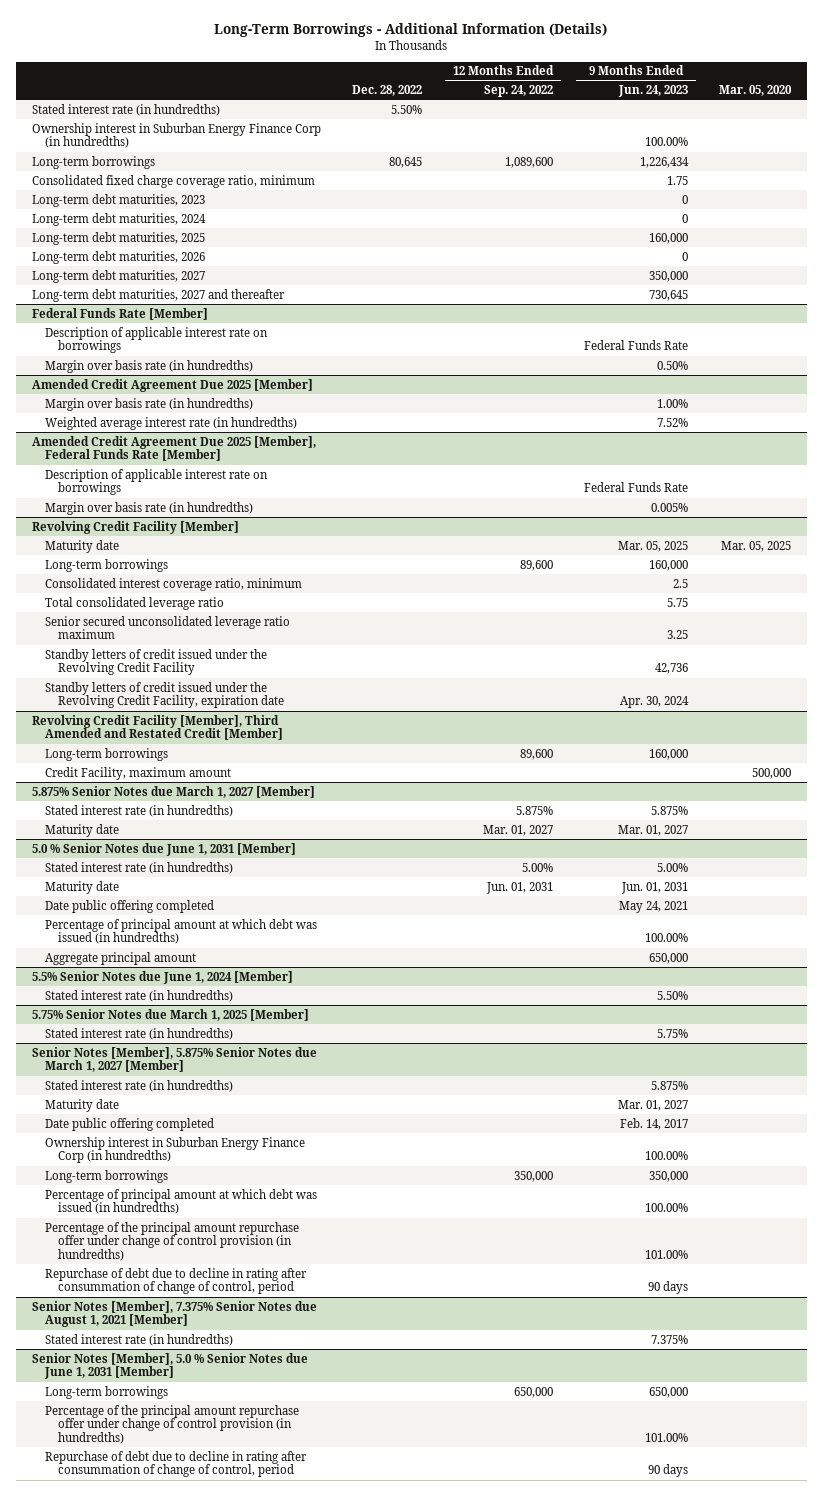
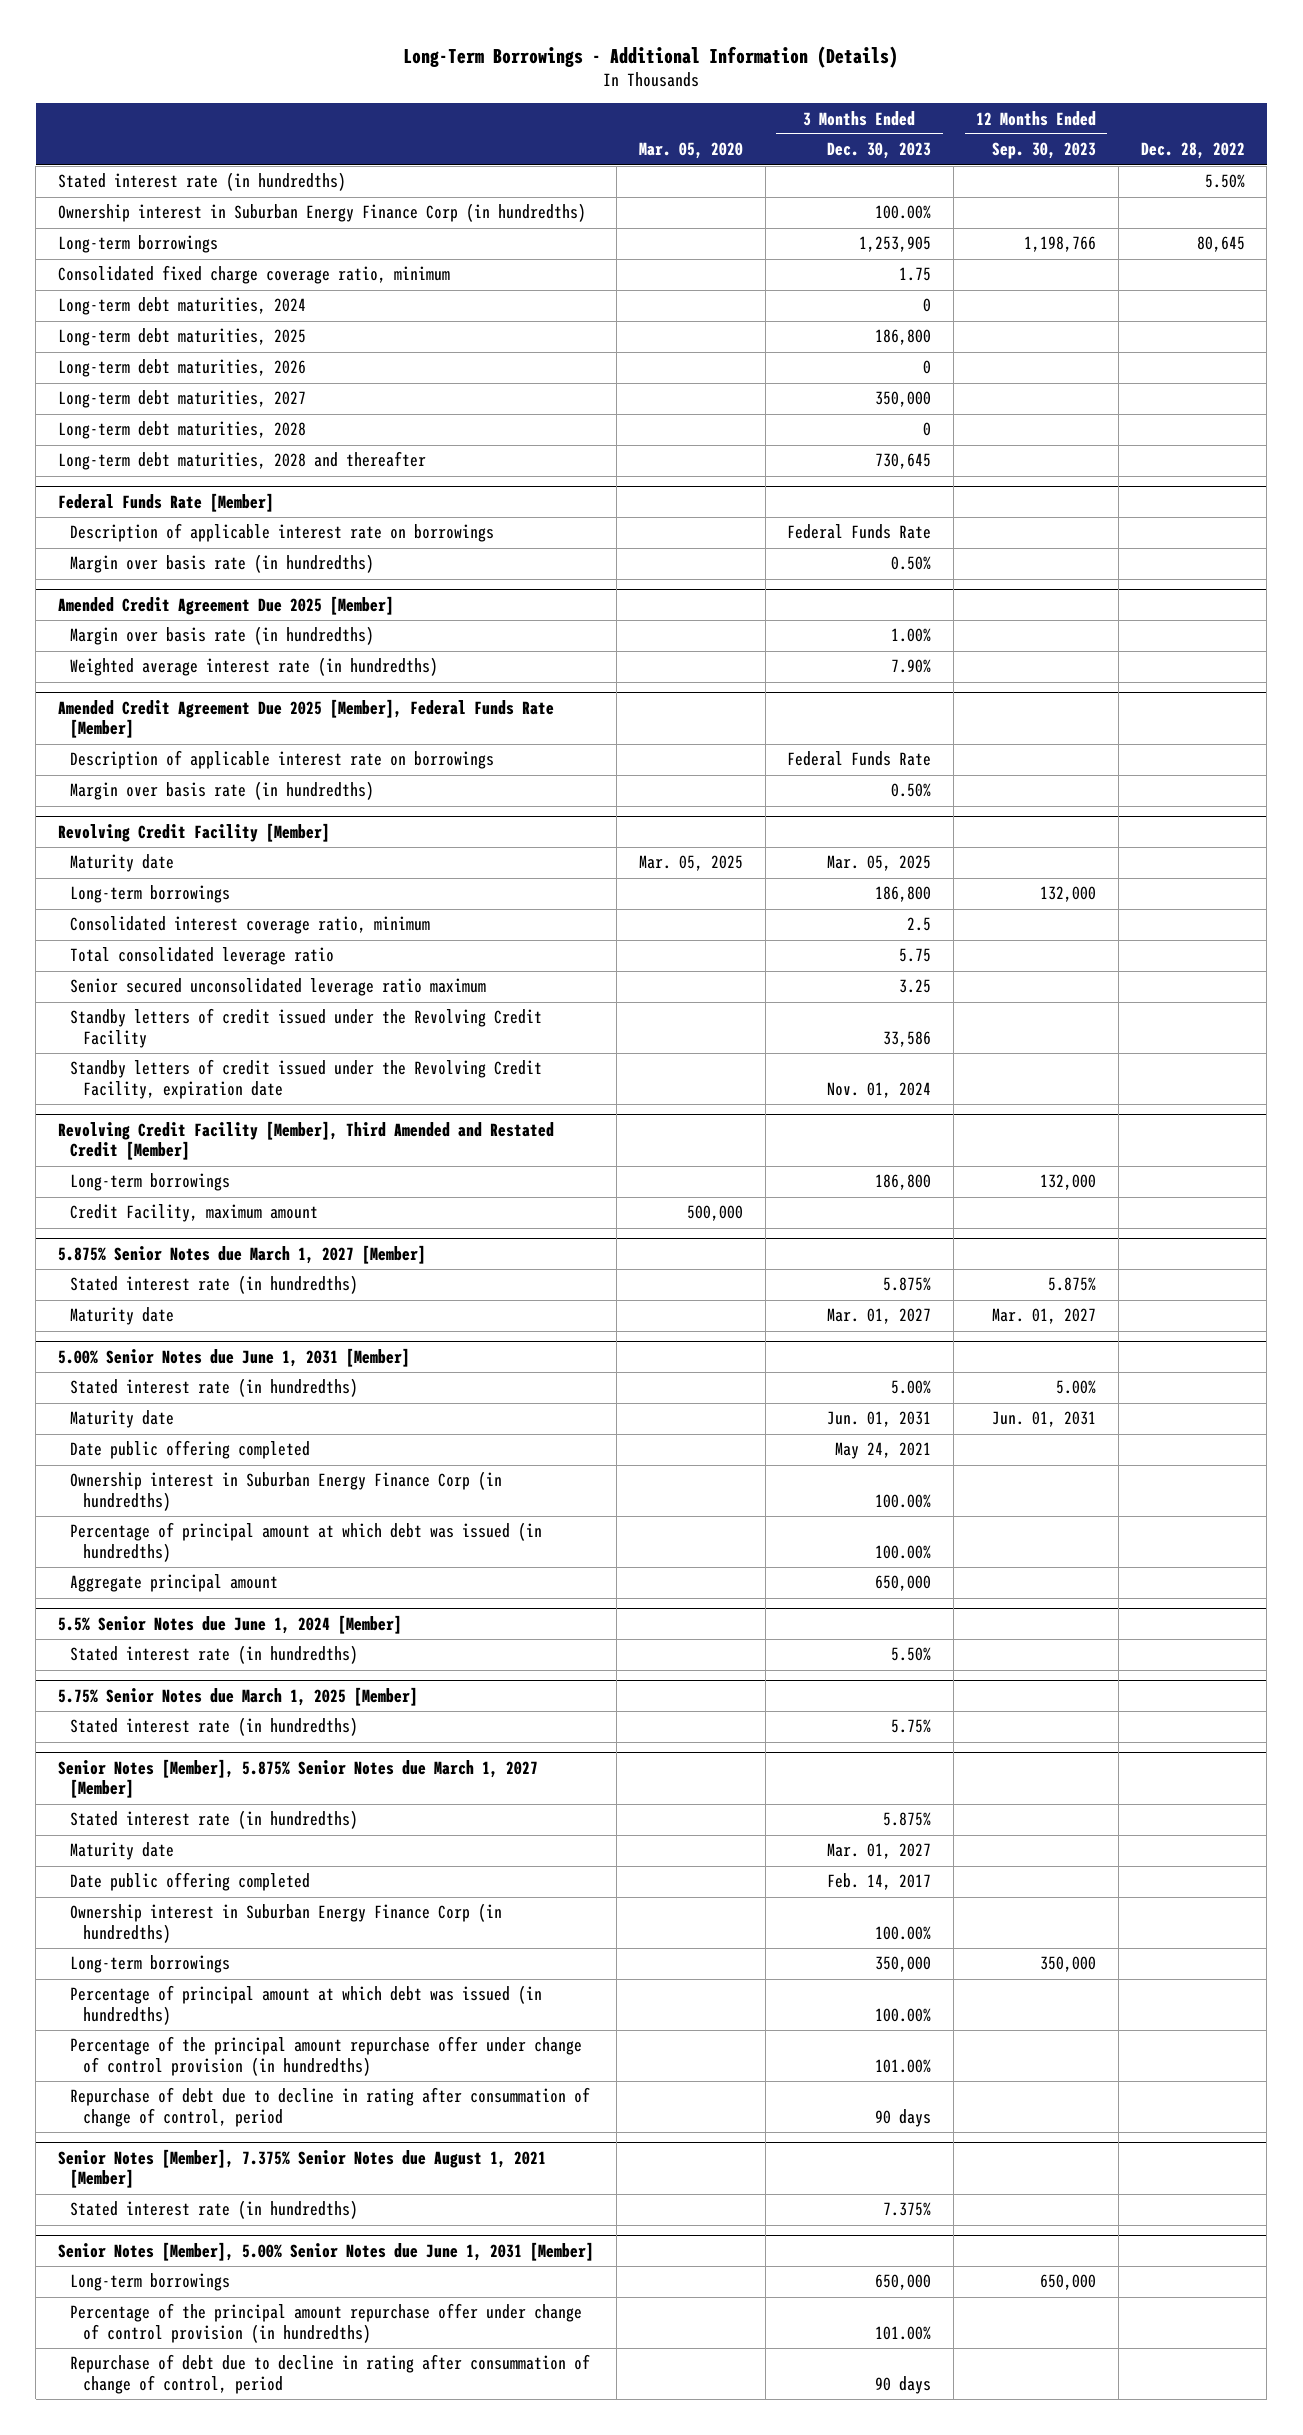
- | Dec. 28, 2022 | 12 Months Ended Sep. 24, 2022 | 9 Months Ended Jun. 24, 2023 | Mar. 05, 2020
+ | Mar. 05, 2020 | 3 Months Ended Dec. 30, 2023 | 12 Months Ended Sep. 30, 2023 | Dec. 28, 2022
- Long-term debt maturities, 2023 | | | 0 |
- Long-term debt maturities, 2027 and thereafter | | | 730,645 |
+ Long-term debt maturities, 2028 | | 0 | |
+ Long-term debt maturities, 2028 and thereafter | | 730,645 | |
- 5.0 % Senior Notes due June 1, 2031 [Member]
+ 5.00% Senior Notes due June 1, 2031 [Member]
+ Ownership interest in Suburban Energy Finance Corp (in hundredths) | | 100.00% | |
- Senior Notes [Member], 5.0 % Senior Notes due June 1, 2031 [Member]
+ Senior Notes [Member], 5.00% Senior Notes due June 1, 2031 [Member]

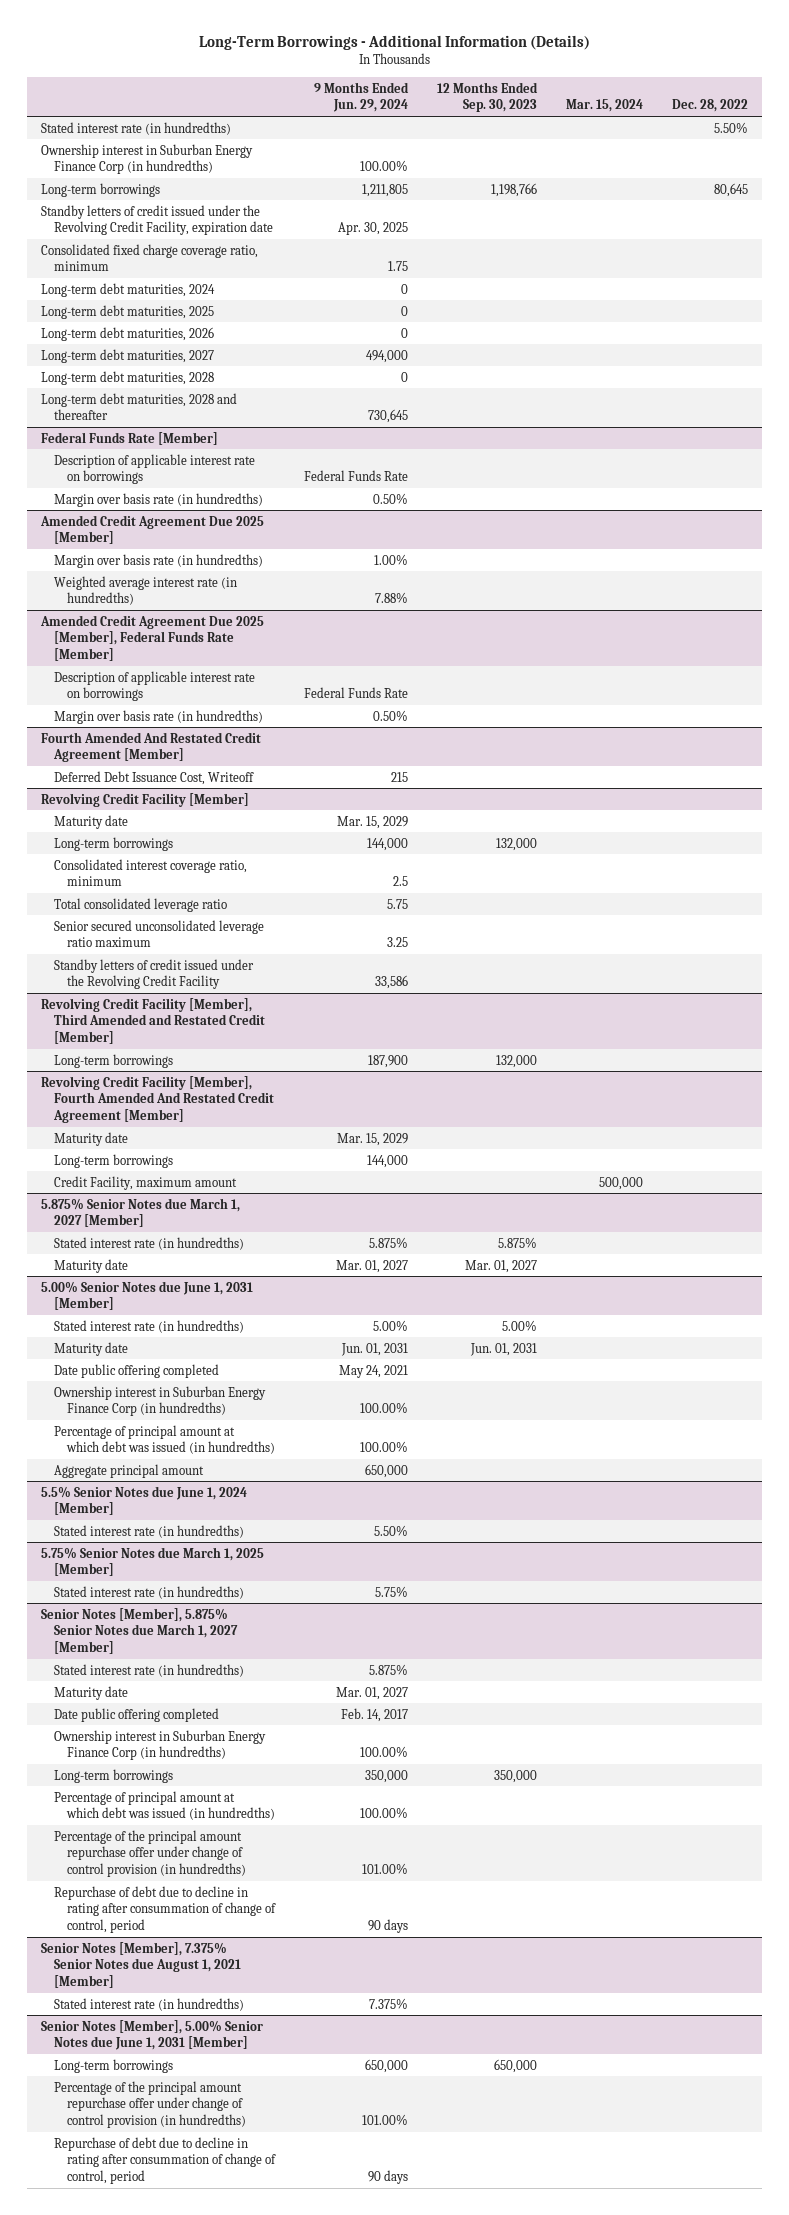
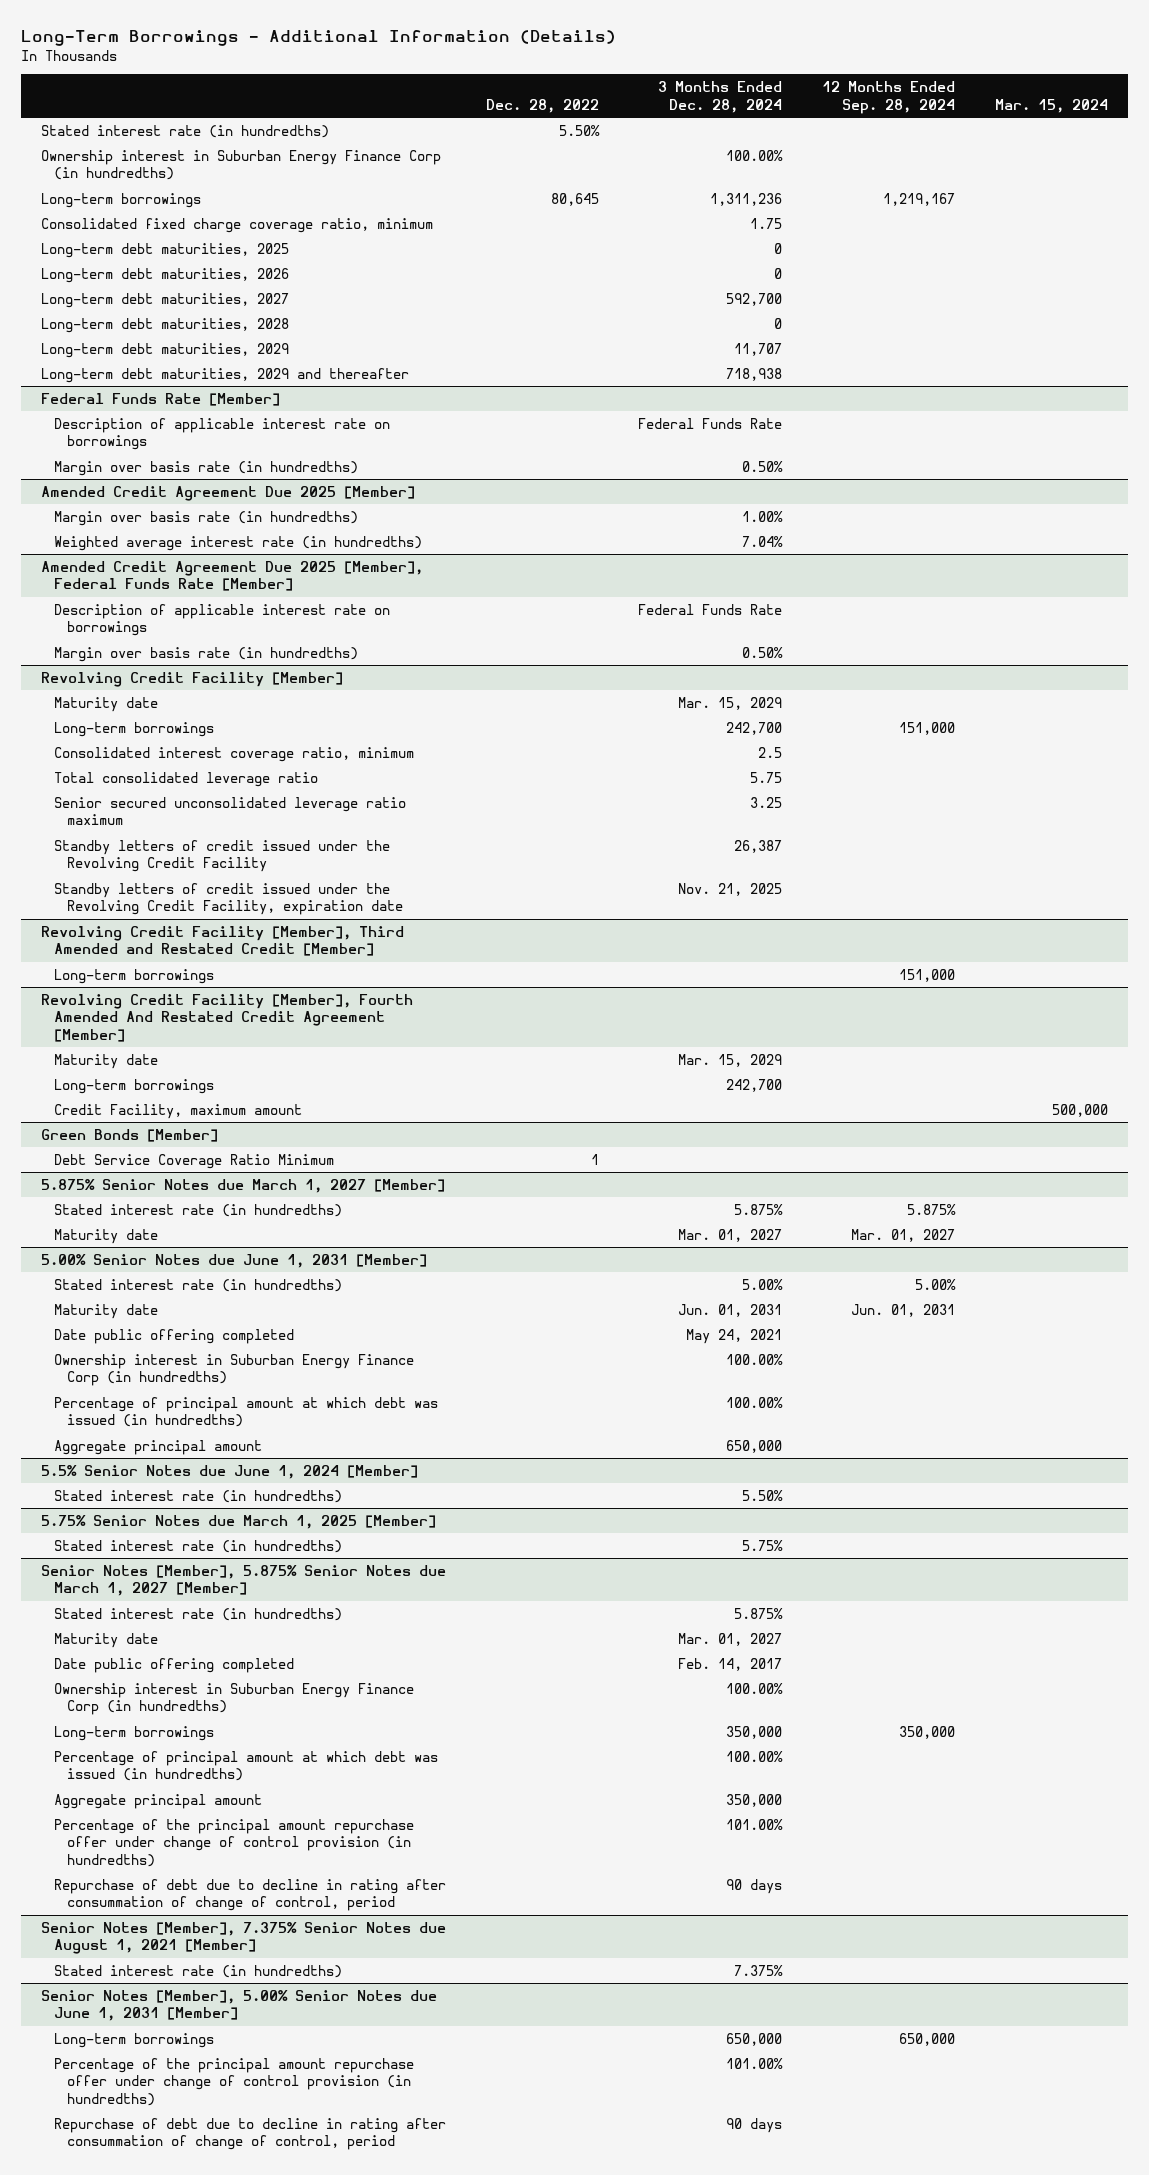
- | 9 Months Ended Jun. 29, 2024 | 12 Months Ended Sep. 30, 2023 | Mar. 15, 2024 | Dec. 28, 2022
+ | Dec. 28, 2022 | 3 Months Ended Dec. 28, 2024 | 12 Months Ended Sep. 28, 2024 | Mar. 15, 2024
- Standby letters of credit issued under the Revolving Credit Facility, expiration date | Apr. 30, 2025 | | |
- Long-term debt maturities, 2024 | 0 | | |
- Long-term debt maturities, 2028 and thereafter | 730,645 | | |
+ Long-term debt maturities, 2029 | | 11,707 | |
+ Long-term debt maturities, 2029 and thereafter | | 718,938 | |
- Fourth Amended And Restated Credit Agreement [Member]
- Deferred Debt Issuance Cost, Writeoff | 215 | | |
@ Revolving Credit Facility [Member]
+ Standby letters of credit issued under the Revolving Credit Facility, expiration date | | Nov. 21, 2025 | |
+ Green Bonds [Member]
+ Debt Service Coverage Ratio Minimum | 1 | | |
@ Senior Notes [Member], 5.875% Senior Notes due March 1, 2027 [Member]
+ Aggregate principal amount | | 350,000 | |

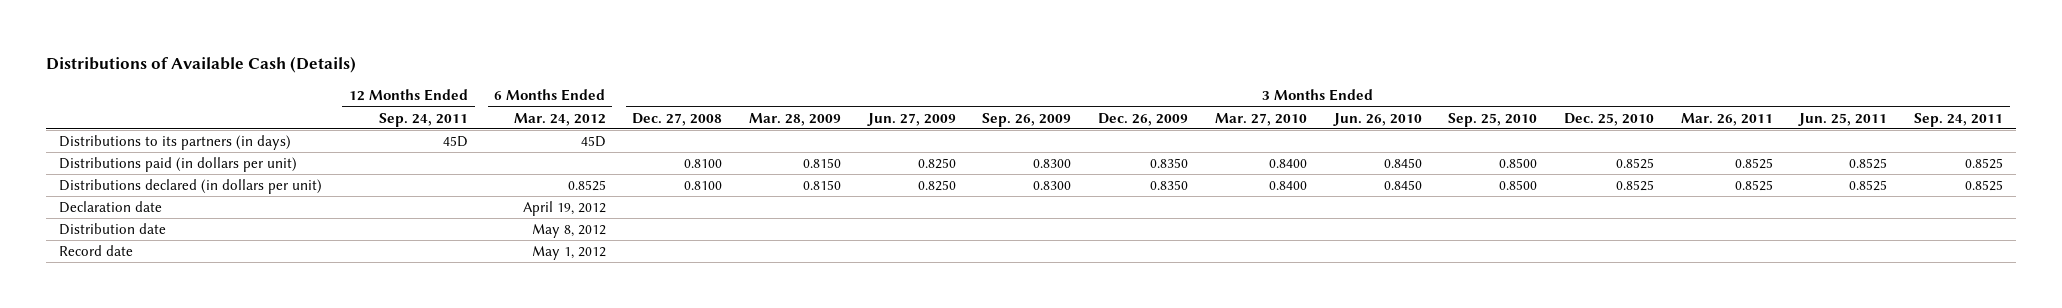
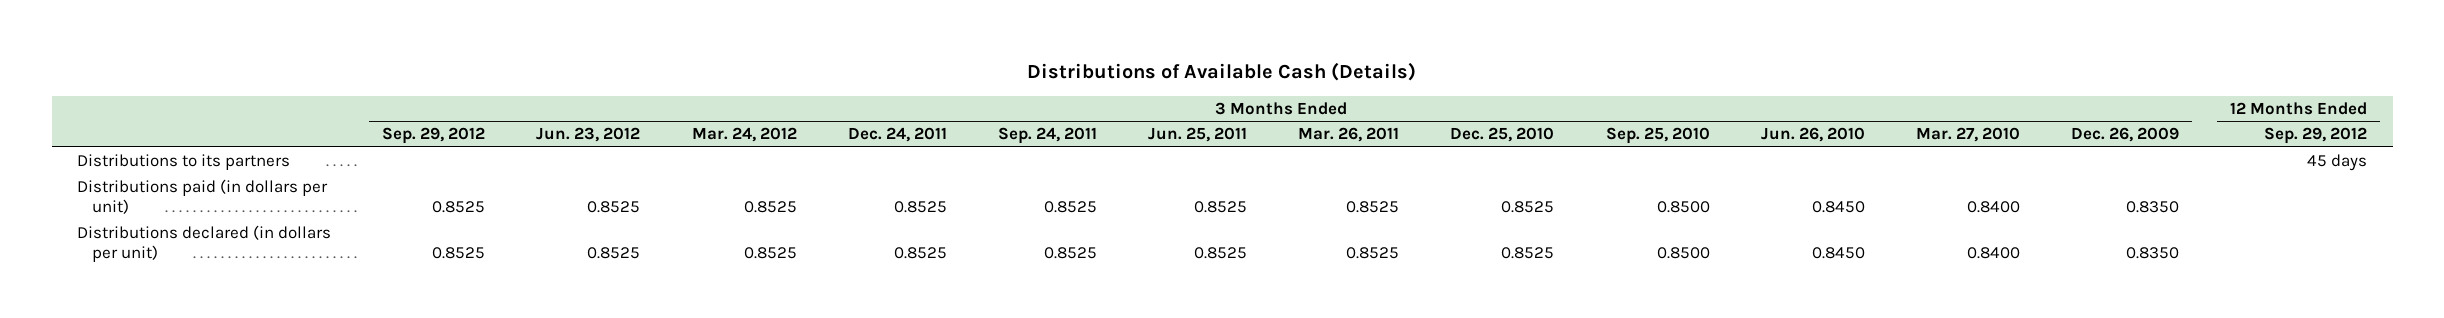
- | 12 Months Ended Sep. 24, 2011 | 6 Months Ended Mar. 24, 2012 | 3 Months Ended Dec. 27, 2008 | 3 Months Ended Mar. 28, 2009 | 3 Months Ended Jun. 27, 2009 | 3 Months Ended Sep. 26, 2009 | 3 Months Ended Dec. 26, 2009 | 3 Months Ended Mar. 27, 2010 | 3 Months Ended Jun. 26, 2010 | 3 Months Ended Sep. 25, 2010 | 3 Months Ended Dec. 25, 2010 | 3 Months Ended Mar. 26, 2011 | 3 Months Ended Jun. 25, 2011 | 3 Months Ended Sep. 24, 2011
+ | 3 Months Ended Sep. 29, 2012 | 3 Months Ended Jun. 23, 2012 | 3 Months Ended Mar. 24, 2012 | 3 Months Ended Dec. 24, 2011 | 3 Months Ended Sep. 24, 2011 | 3 Months Ended Jun. 25, 2011 | 3 Months Ended Mar. 26, 2011 | 3 Months Ended Dec. 25, 2010 | 3 Months Ended Sep. 25, 2010 | 3 Months Ended Jun. 26, 2010 | 3 Months Ended Mar. 27, 2010 | 3 Months Ended Dec. 26, 2009 | 12 Months Ended Sep. 29, 2012
- Distributions to its partners (in days) | 45D | 45D | | | | | | | | | | | |
+ Distributions to its partners | | | | | | | | | | | | | 45 days
- Declaration date | | April 19, 2012 | | | | | | | | | | | |
- Distribution date | | May 8, 2012 | | | | | | | | | | | |
- Record date | | May 1, 2012 | | | | | | | | | | | |

